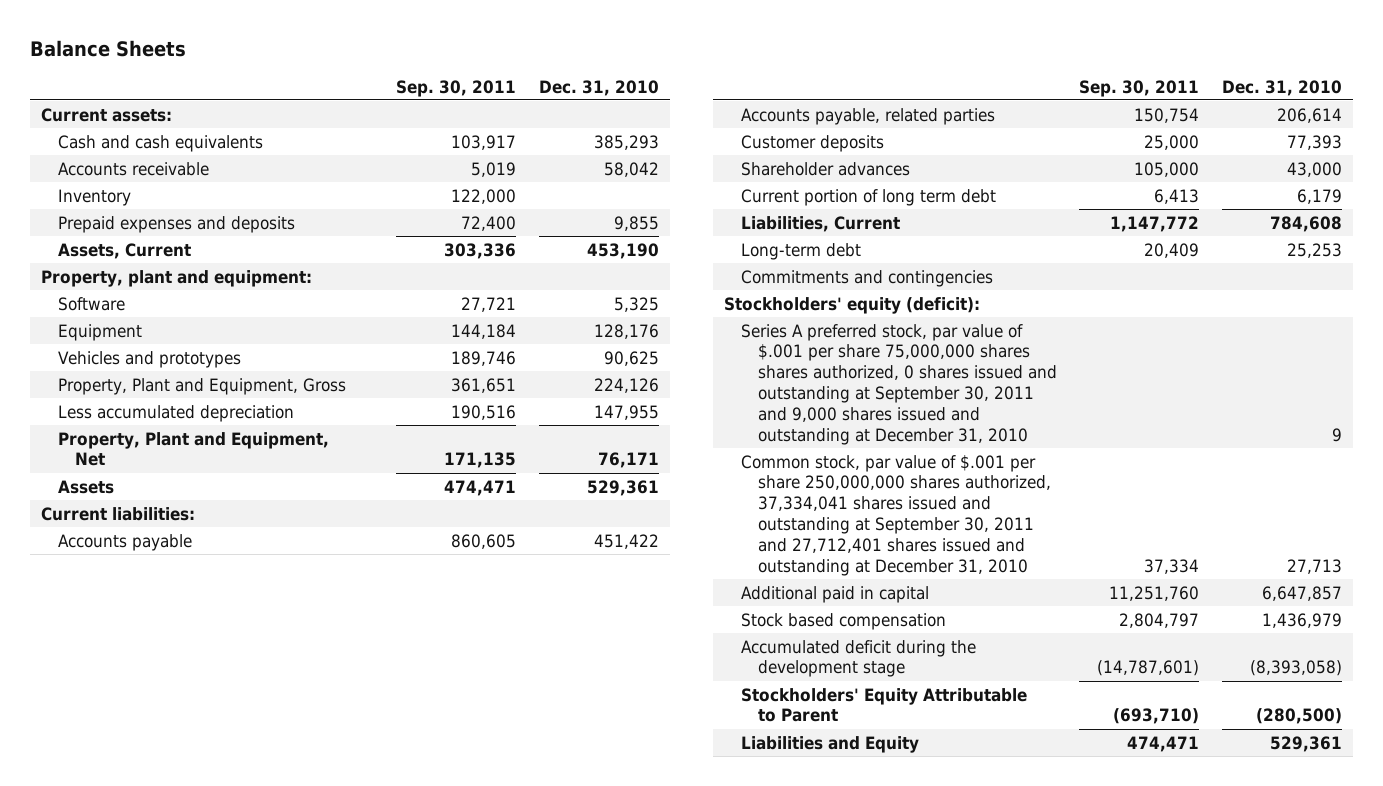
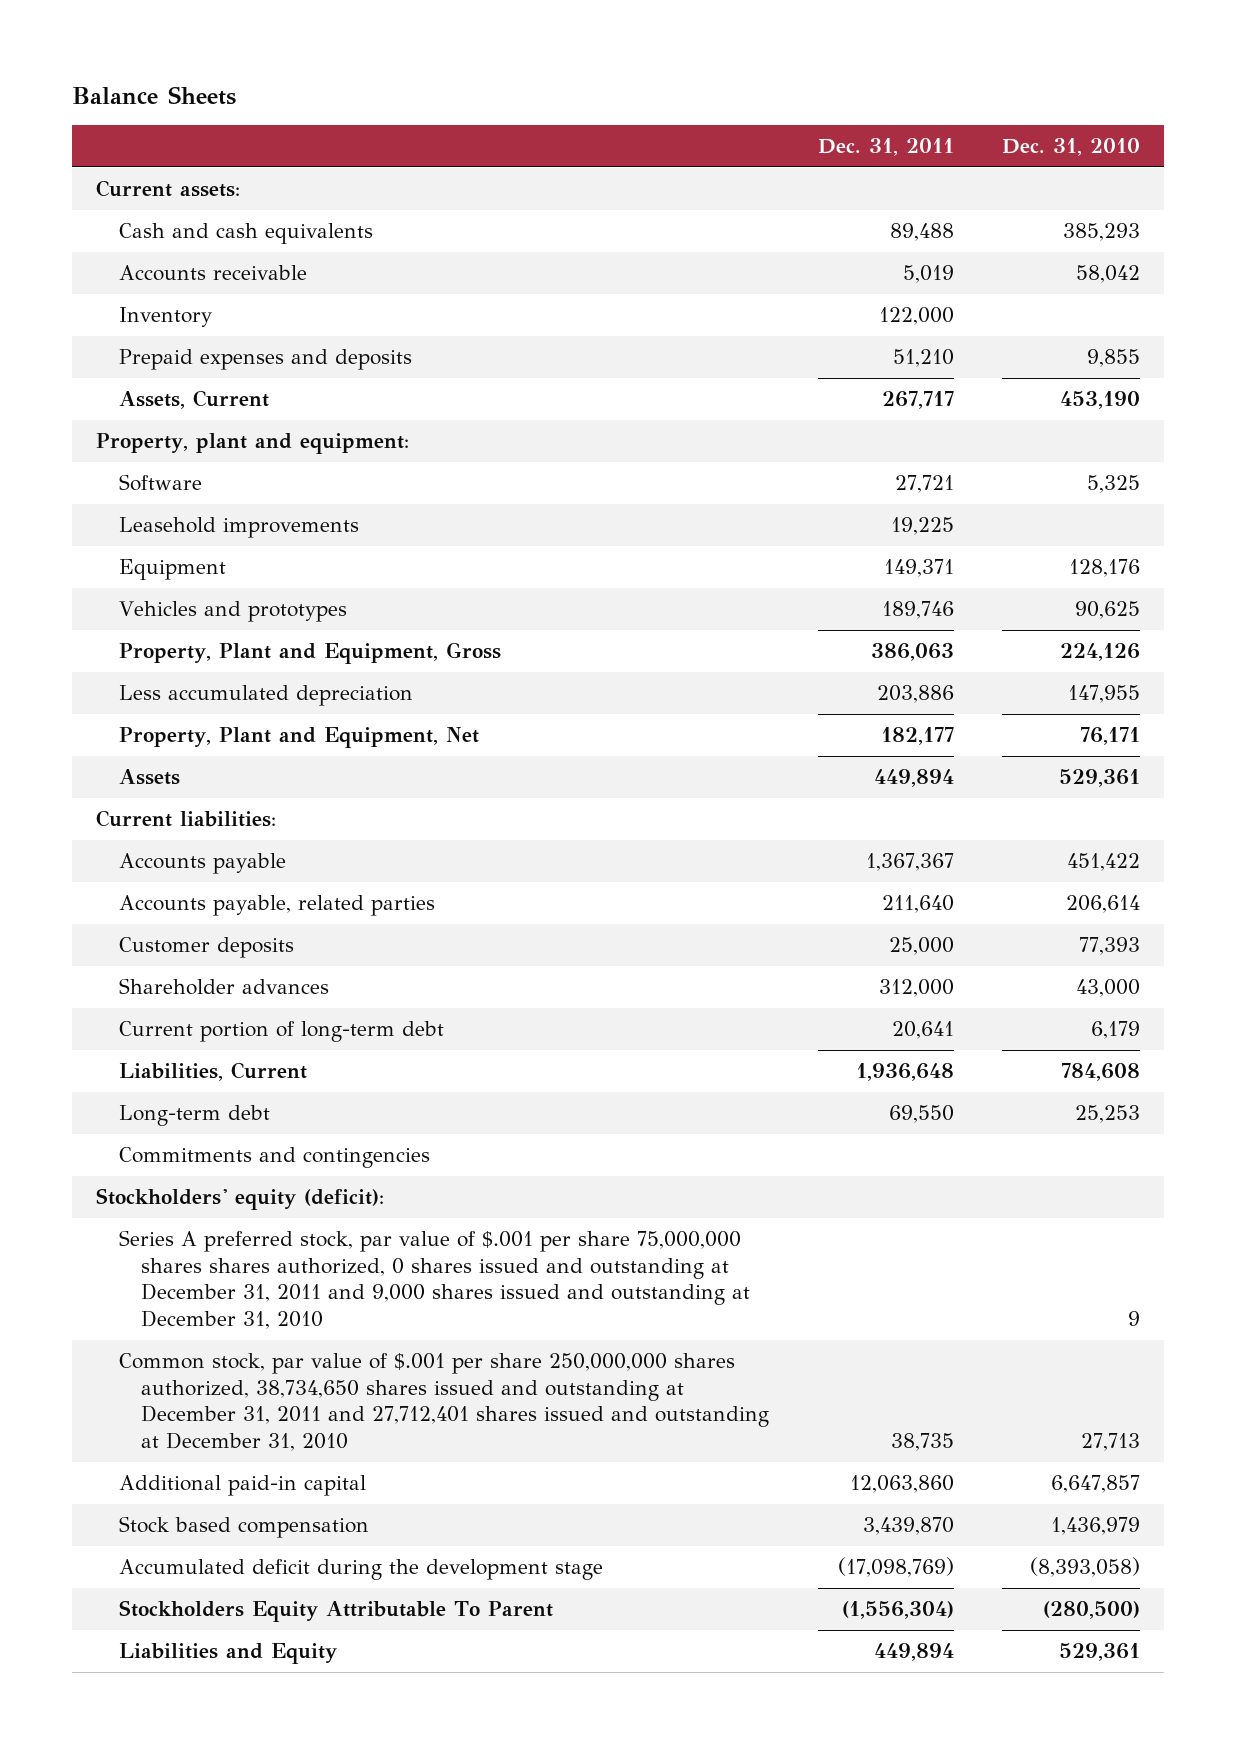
- | Sep. 30, 2011 | Dec. 31, 2010
+ | Dec. 31, 2011 | Dec. 31, 2010
+ Leasehold improvements | 19,225 |
- Current portion of long term debt | 6,413 | 6,179
+ Current portion of long-term debt | 20,641 | 6,179
- Series A preferred stock, par value of $.001 per share 75,000,000 shares shares authorized, 0 shares issued and outstanding at September 30, 2011 and 9,000 shares issued and outstanding at December 31, 2010 | | 9
- Common stock, par value of $.001 per share 250,000,000 shares authorized, 37,334,041 shares issued and outstanding at September 30, 2011 and 27,712,401 shares issued and outstanding at December 31, 2010 | 37,334 | 27,713
- Additional paid in capital | 11,251,760 | 6,647,857
+ Series A preferred stock, par value of $.001 per share 75,000,000 shares shares authorized, 0 shares issued and outstanding at December 31, 2011 and 9,000 shares issued and outstanding at December 31, 2010 | | 9
+ Common stock, par value of $.001 per share 250,000,000 shares authorized, 38,734,650 shares issued and outstanding at December 31, 2011 and 27,712,401 shares issued and outstanding at December 31, 2010 | 38,735 | 27,713
+ Additional paid-in capital | 12,063,860 | 6,647,857
- Stockholders' Equity Attributable to Parent | (693,710) | (280,500)
+ Stockholders Equity Attributable To Parent | (1,556,304) | (280,500)

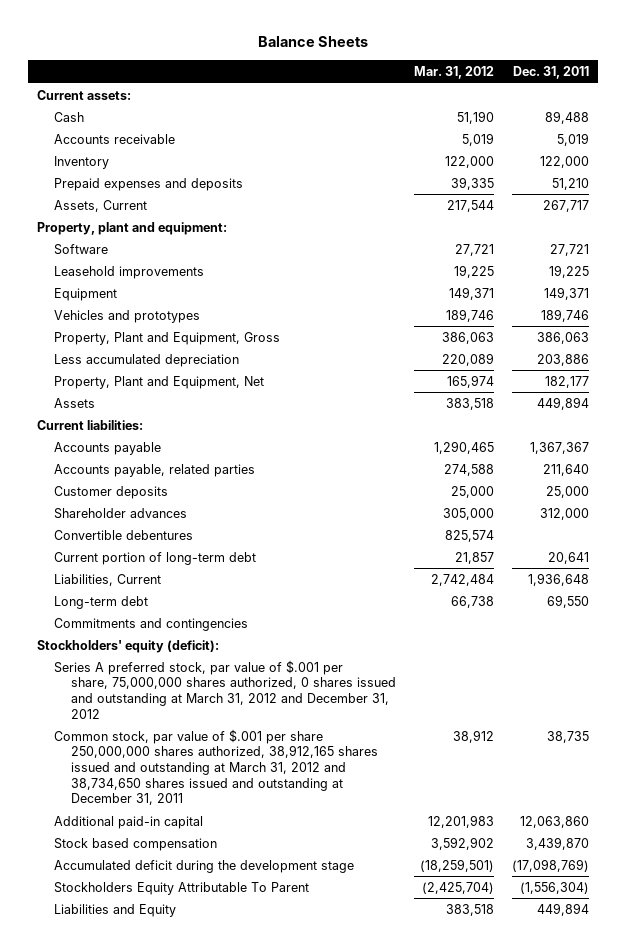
- | Dec. 31, 2011 | Dec. 31, 2010
+ | Mar. 31, 2012 | Dec. 31, 2011
- Cash and cash equivalents | 89,488 | 385,293
+ Cash | 51,190 | 89,488
+ Convertible debentures | 825,574 |
- Series A preferred stock, par value of $.001 per share 75,000,000 shares shares authorized, 0 shares issued and outstanding at December 31, 2011 and 9,000 shares issued and outstanding at December 31, 2010 | | 9
- Common stock, par value of $.001 per share 250,000,000 shares authorized, 38,734,650 shares issued and outstanding at December 31, 2011 and 27,712,401 shares issued and outstanding at December 31, 2010 | 38,735 | 27,713
+ Series A preferred stock, par value of $.001 per share, 75,000,000 shares authorized, 0 shares issued and outstanding at March 31, 2012 and December 31, 2012
+ Common stock, par value of $.001 per share 250,000,000 shares authorized, 38,912,165 shares issued and outstanding at March 31, 2012 and 38,734,650 shares issued and outstanding at December 31, 2011 | 38,912 | 38,735

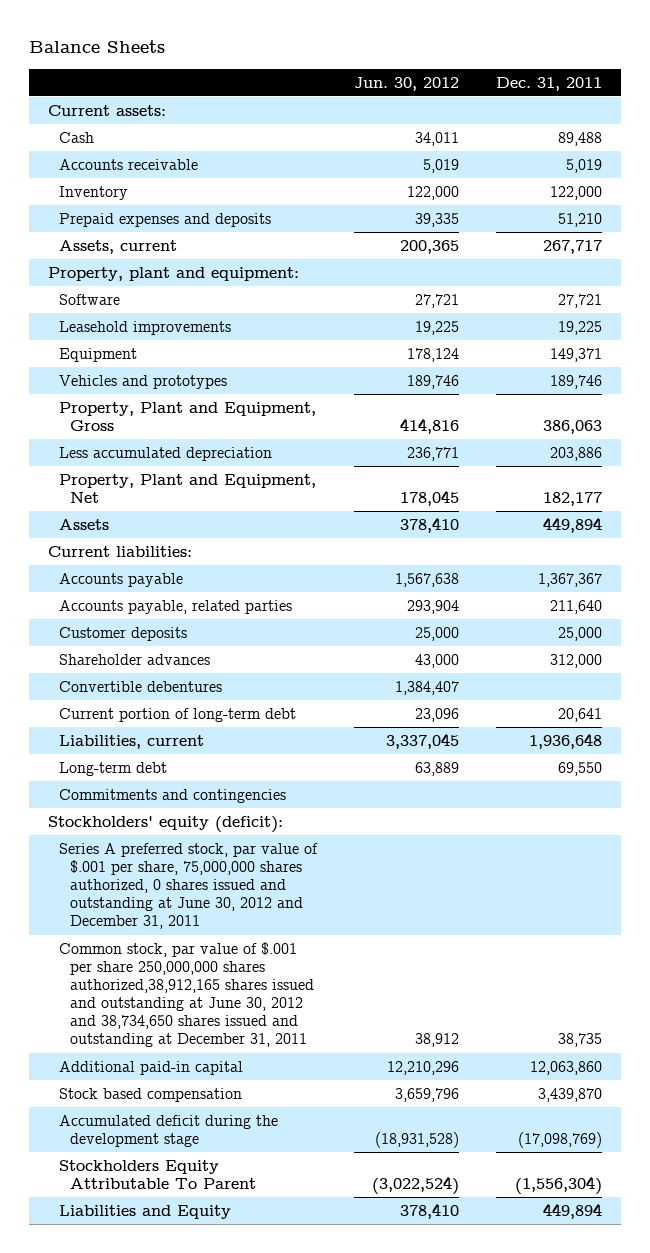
- | Mar. 31, 2012 | Dec. 31, 2011
+ | Jun. 30, 2012 | Dec. 31, 2011
- Assets, Current | 217,544 | 267,717
+ Assets, current | 200,365 | 267,717
- Liabilities, Current | 2,742,484 | 1,936,648
+ Liabilities, current | 3,337,045 | 1,936,648
- Series A preferred stock, par value of $.001 per share, 75,000,000 shares authorized, 0 shares issued and outstanding at March 31, 2012 and December 31, 2012
- Common stock, par value of $.001 per share 250,000,000 shares authorized, 38,912,165 shares issued and outstanding at March 31, 2012 and 38,734,650 shares issued and outstanding at December 31, 2011 | 38,912 | 38,735
+ Series A preferred stock, par value of $.001 per share, 75,000,000 shares authorized, 0 shares issued and outstanding at June 30, 2012 and December 31, 2011
+ Common stock, par value of $.001 per share 250,000,000 shares authorized,38,912,165 shares issued and outstanding at June 30, 2012 and 38,734,650 shares issued and outstanding at December 31, 2011 | 38,912 | 38,735

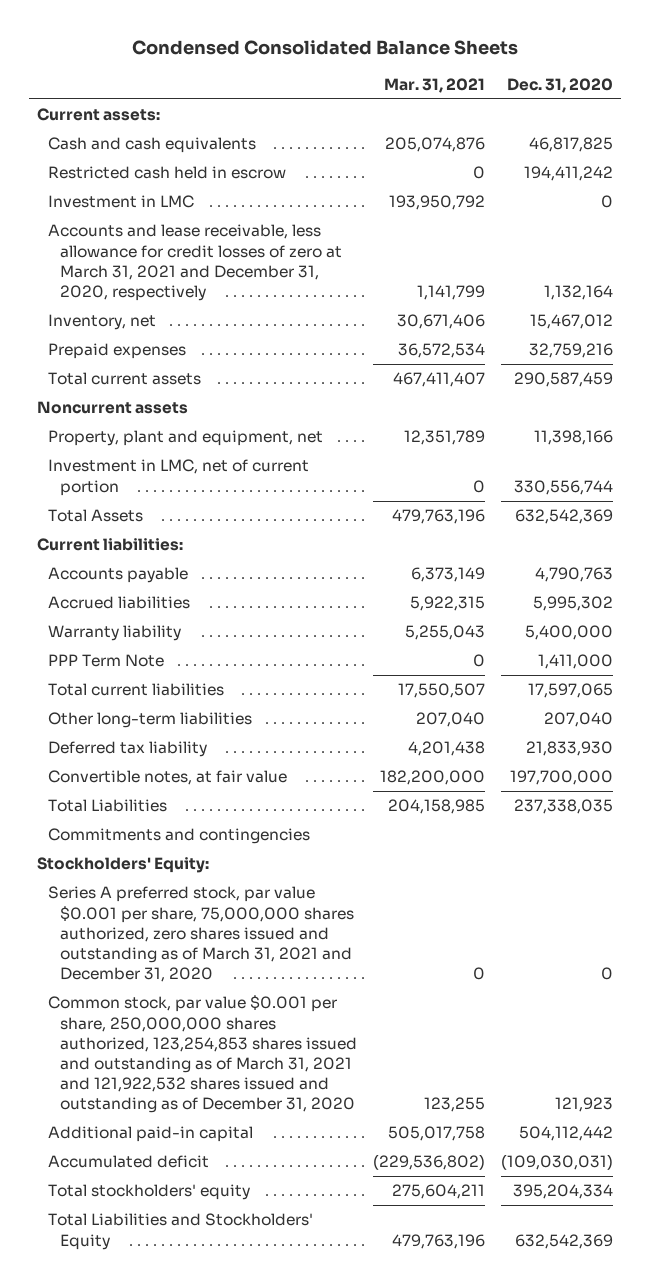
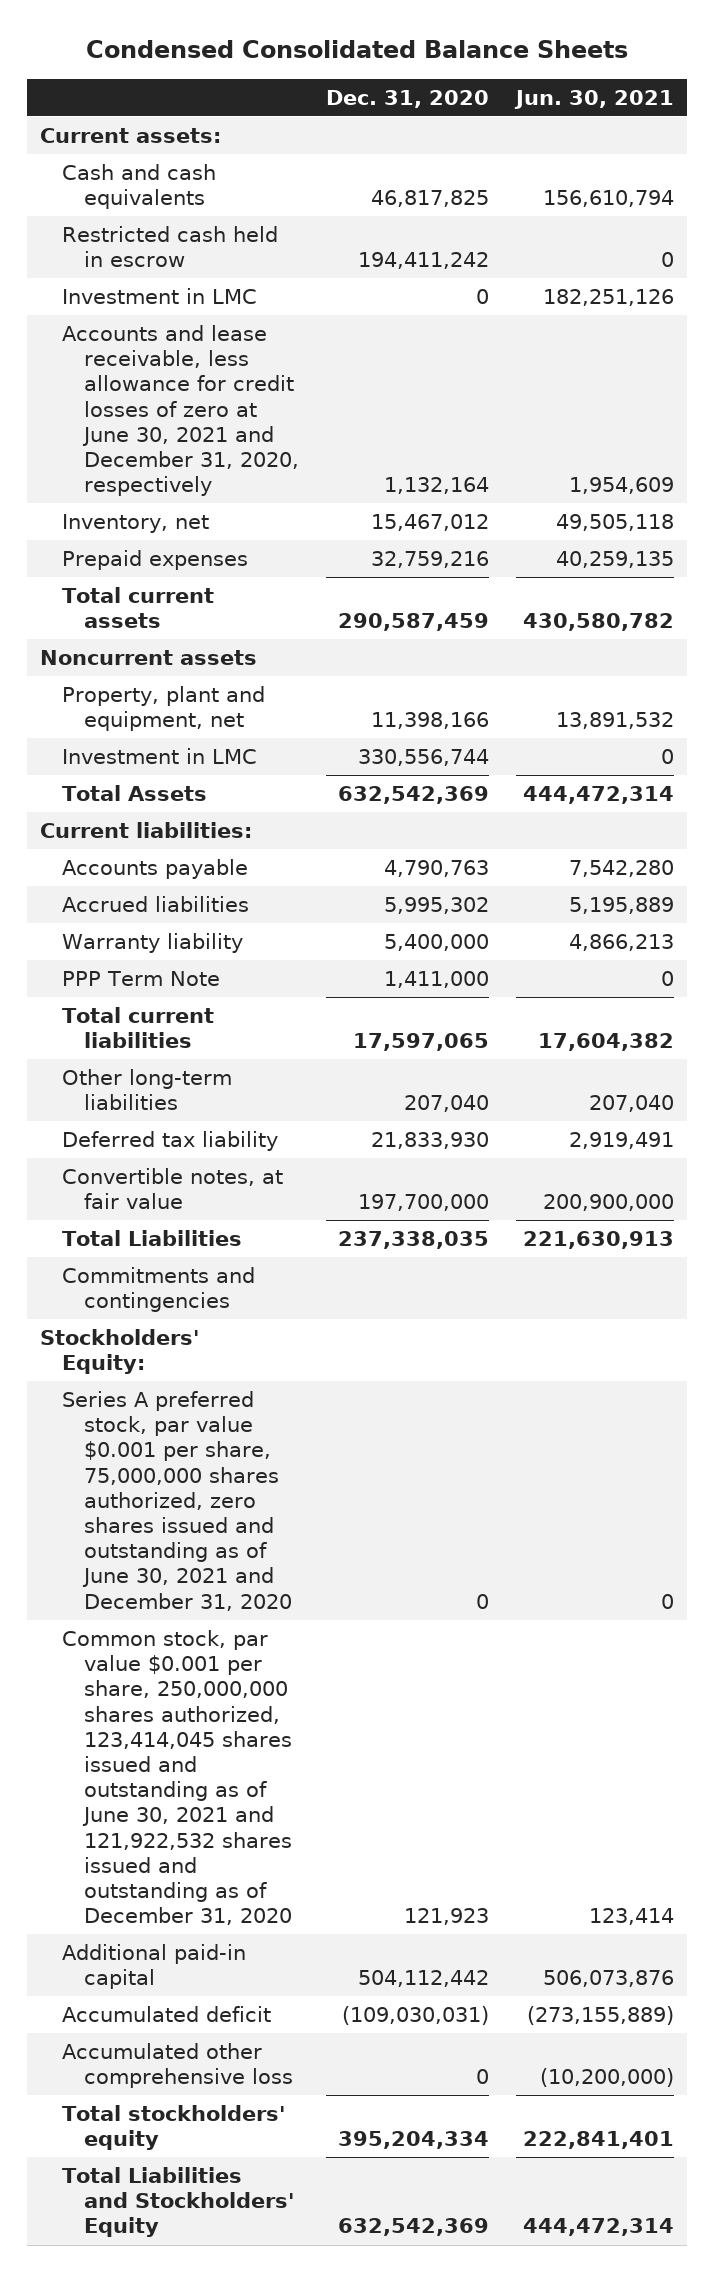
- | Mar. 31, 2021 | Dec. 31, 2020
+ | Dec. 31, 2020 | Jun. 30, 2021
- Accounts and lease receivable, less allowance for credit losses of zero at March 31, 2021 and December 31, 2020, respectively | 1,141,799 | 1,132,164
+ Accounts and lease receivable, less allowance for credit losses of zero at June 30, 2021 and December 31, 2020, respectively | 1,132,164 | 1,954,609
- Investment in LMC, net of current portion | 0 | 330,556,744
+ Investment in LMC | 330,556,744 | 0
- Series A preferred stock, par value $0.001 per share, 75,000,000 shares authorized, zero shares issued and outstanding as of March 31, 2021 and December 31, 2020 | 0 | 0
- Common stock, par value $0.001 per share, 250,000,000 shares authorized, 123,254,853 shares issued and outstanding as of March 31, 2021 and 121,922,532 shares issued and outstanding as of December 31, 2020 | 123,255 | 121,923
+ Series A preferred stock, par value $0.001 per share, 75,000,000 shares authorized, zero shares issued and outstanding as of June 30, 2021 and December 31, 2020 | 0 | 0
+ Common stock, par value $0.001 per share, 250,000,000 shares authorized, 123,414,045 shares issued and outstanding as of June 30, 2021 and 121,922,532 shares issued and outstanding as of December 31, 2020 | 121,923 | 123,414
+ Accumulated other comprehensive loss | 0 | (10,200,000)

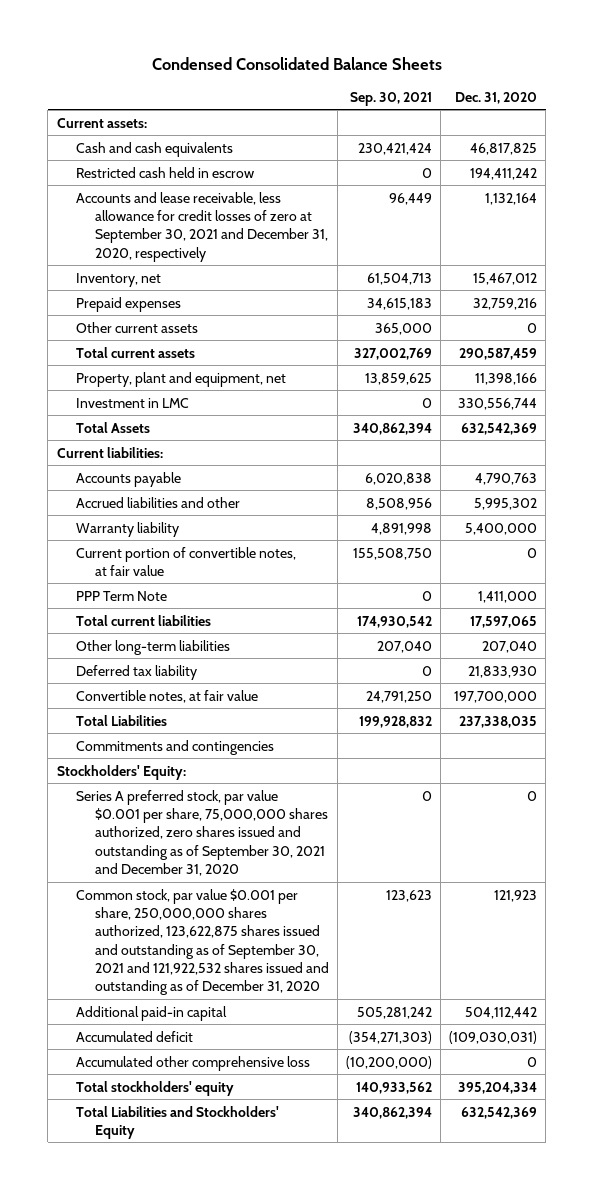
- | Dec. 31, 2020 | Jun. 30, 2021
+ | Sep. 30, 2021 | Dec. 31, 2020
- Investment in LMC | 0 | 182,251,126
- Accounts and lease receivable, less allowance for credit losses of zero at June 30, 2021 and December 31, 2020, respectively | 1,132,164 | 1,954,609
+ Accounts and lease receivable, less allowance for credit losses of zero at September 30, 2021 and December 31, 2020, respectively | 96,449 | 1,132,164
+ Other current assets | 365,000 | 0
- Noncurrent assets
- Accrued liabilities | 5,995,302 | 5,195,889
+ Accrued liabilities and other | 8,508,956 | 5,995,302
+ Current portion of convertible notes, at fair value | 155,508,750 | 0
- Series A preferred stock, par value $0.001 per share, 75,000,000 shares authorized, zero shares issued and outstanding as of June 30, 2021 and December 31, 2020 | 0 | 0
- Common stock, par value $0.001 per share, 250,000,000 shares authorized, 123,414,045 shares issued and outstanding as of June 30, 2021 and 121,922,532 shares issued and outstanding as of December 31, 2020 | 121,923 | 123,414
+ Series A preferred stock, par value $0.001 per share, 75,000,000 shares authorized, zero shares issued and outstanding as of September 30, 2021 and December 31, 2020 | 0 | 0
+ Common stock, par value $0.001 per share, 250,000,000 shares authorized, 123,622,875 shares issued and outstanding as of September 30, 2021 and 121,922,532 shares issued and outstanding as of December 31, 2020 | 123,623 | 121,923

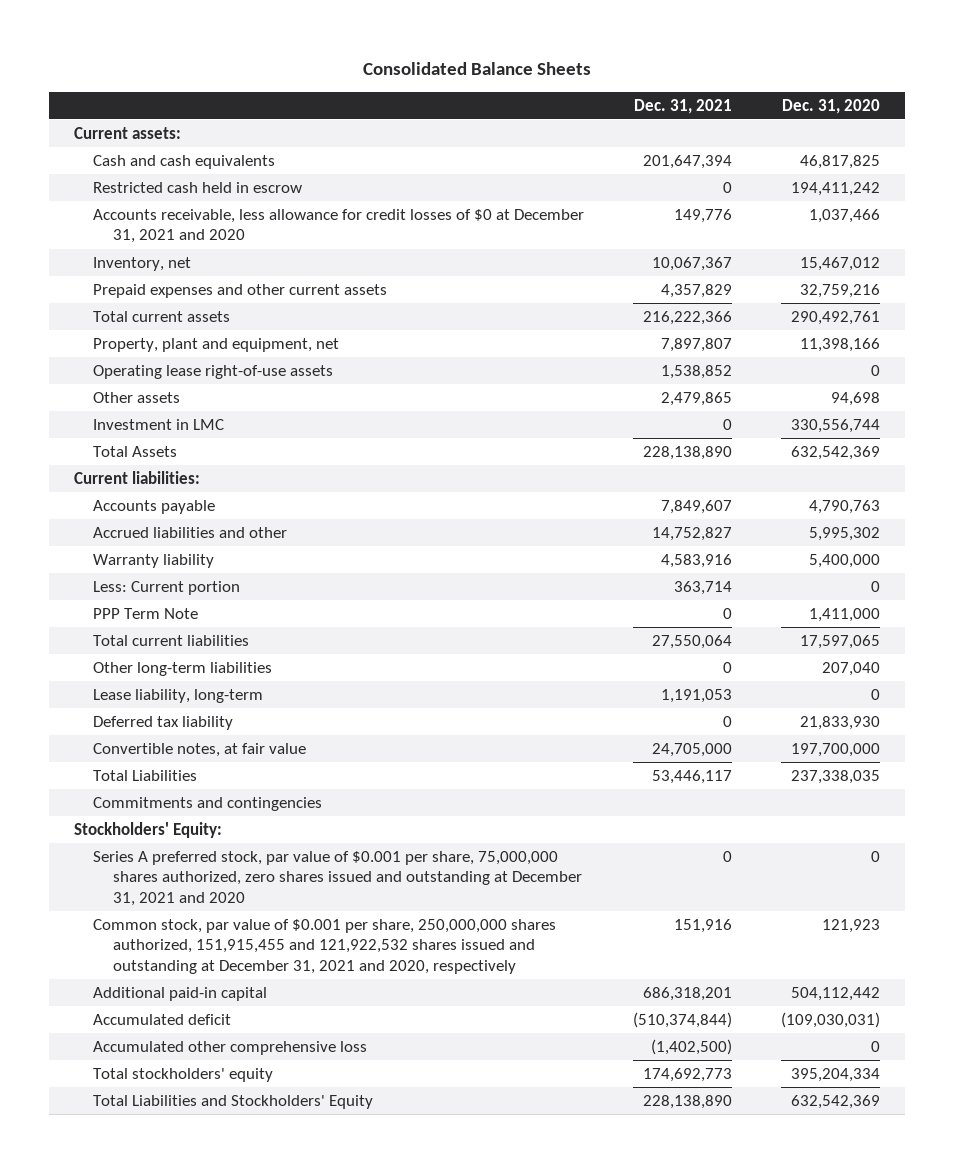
- Condensed Consolidated Balance Sheets
+ Consolidated Balance Sheets
- | Sep. 30, 2021 | Dec. 31, 2020
+ | Dec. 31, 2021 | Dec. 31, 2020
- Accounts and lease receivable, less allowance for credit losses of zero at September 30, 2021 and December 31, 2020, respectively | 96,449 | 1,132,164
+ Accounts receivable, less allowance for credit losses of $0 at December 31, 2021 and 2020 | 149,776 | 1,037,466
- Prepaid expenses | 34,615,183 | 32,759,216
- Other current assets | 365,000 | 0
- Total current assets | 327,002,769 | 290,587,459
+ Prepaid expenses and other current assets | 4,357,829 | 32,759,216
+ Total current assets | 216,222,366 | 290,492,761
+ Operating lease right-of-use assets | 1,538,852 | 0
+ Other assets | 2,479,865 | 94,698
- Current portion of convertible notes, at fair value | 155,508,750 | 0
+ Less: Current portion | 363,714 | 0
+ Lease liability, long-term | 1,191,053 | 0
- Series A preferred stock, par value $0.001 per share, 75,000,000 shares authorized, zero shares issued and outstanding as of September 30, 2021 and December 31, 2020 | 0 | 0
- Common stock, par value $0.001 per share, 250,000,000 shares authorized, 123,622,875 shares issued and outstanding as of September 30, 2021 and 121,922,532 shares issued and outstanding as of December 31, 2020 | 123,623 | 121,923
+ Series A preferred stock, par value of $0.001 per share, 75,000,000 shares authorized, zero shares issued and outstanding at December 31, 2021 and 2020 | 0 | 0
+ Common stock, par value of $0.001 per share, 250,000,000 shares authorized, 151,915,455 and 121,922,532 shares issued and outstanding at December 31, 2021 and 2020, respectively | 151,916 | 121,923

